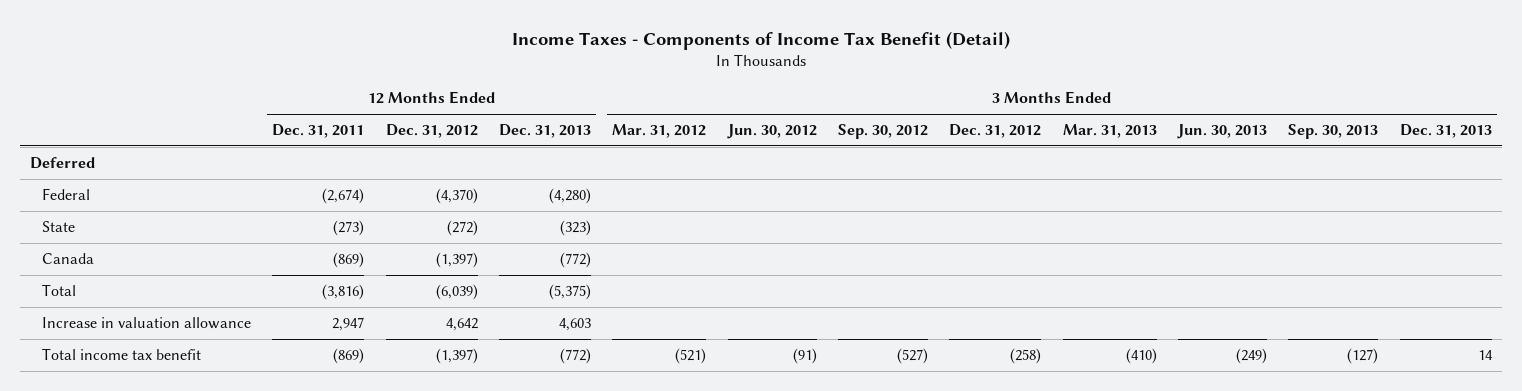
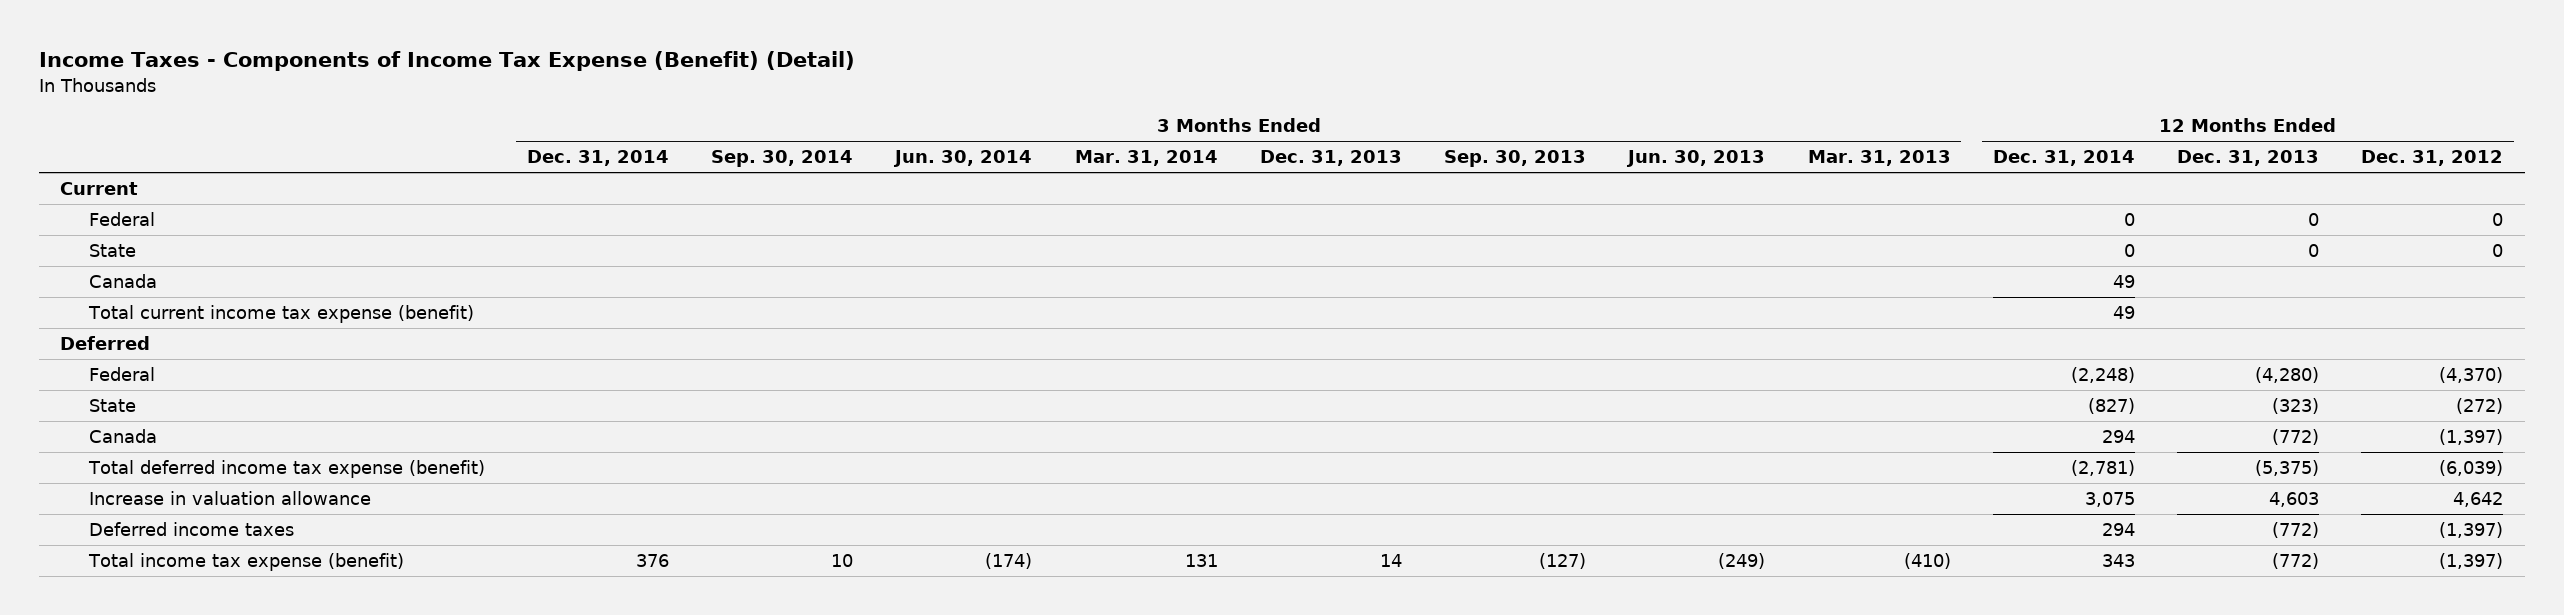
- Income Taxes - Components of Income Tax Benefit (Detail)
+ Income Taxes - Components of Income Tax Expense (Benefit) (Detail)
- | 12 Months Ended Dec. 31, 2011 | 12 Months Ended Dec. 31, 2012 | 12 Months Ended Dec. 31, 2013 | 3 Months Ended Mar. 31, 2012 | 3 Months Ended Jun. 30, 2012 | 3 Months Ended Sep. 30, 2012 | 3 Months Ended Dec. 31, 2012 | 3 Months Ended Mar. 31, 2013 | 3 Months Ended Jun. 30, 2013 | 3 Months Ended Sep. 30, 2013 | 3 Months Ended Dec. 31, 2013
+ | 3 Months Ended Dec. 31, 2014 | 3 Months Ended Sep. 30, 2014 | 3 Months Ended Jun. 30, 2014 | 3 Months Ended Mar. 31, 2014 | 3 Months Ended Dec. 31, 2013 | 3 Months Ended Sep. 30, 2013 | 3 Months Ended Jun. 30, 2013 | 3 Months Ended Mar. 31, 2013 | 12 Months Ended Dec. 31, 2014 | 12 Months Ended Dec. 31, 2013 | 12 Months Ended Dec. 31, 2012
+ Current
+ Federal | | | | | | | | | 0 | 0 | 0
+ State | | | | | | | | | 0 | 0 | 0
+ Canada | | | | | | | | | 49 | |
+ Total current income tax expense (benefit) | | | | | | | | | 49 | |
- Total | (3,816) | (6,039) | (5,375) | | | | | | | |
+ Total deferred income tax expense (benefit) | | | | | | | | | (2,781) | (5,375) | (6,039)
- Total income tax benefit | (869) | (1,397) | (772) | (521) | (91) | (527) | (258) | (410) | (249) | (127) | 14
+ Deferred income taxes | | | | | | | | | 294 | (772) | (1,397)
+ Total income tax expense (benefit) | 376 | 10 | (174) | 131 | 14 | (127) | (249) | (410) | 343 | (772) | (1,397)

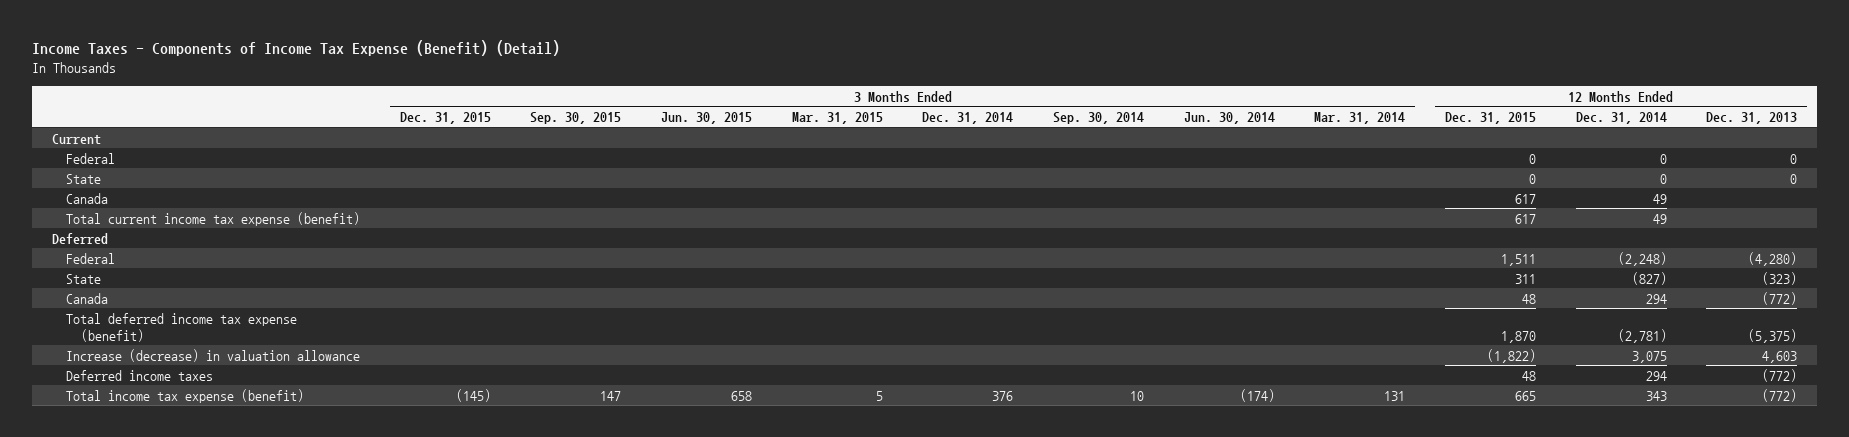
- | 3 Months Ended Dec. 31, 2014 | 3 Months Ended Sep. 30, 2014 | 3 Months Ended Jun. 30, 2014 | 3 Months Ended Mar. 31, 2014 | 3 Months Ended Dec. 31, 2013 | 3 Months Ended Sep. 30, 2013 | 3 Months Ended Jun. 30, 2013 | 3 Months Ended Mar. 31, 2013 | 12 Months Ended Dec. 31, 2014 | 12 Months Ended Dec. 31, 2013 | 12 Months Ended Dec. 31, 2012
+ | 3 Months Ended Dec. 31, 2015 | 3 Months Ended Sep. 30, 2015 | 3 Months Ended Jun. 30, 2015 | 3 Months Ended Mar. 31, 2015 | 3 Months Ended Dec. 31, 2014 | 3 Months Ended Sep. 30, 2014 | 3 Months Ended Jun. 30, 2014 | 3 Months Ended Mar. 31, 2014 | 12 Months Ended Dec. 31, 2015 | 12 Months Ended Dec. 31, 2014 | 12 Months Ended Dec. 31, 2013
- Increase in valuation allowance | | | | | | | | | 3,075 | 4,603 | 4,642
+ Increase (decrease) in valuation allowance | | | | | | | | | (1,822) | 3,075 | 4,603

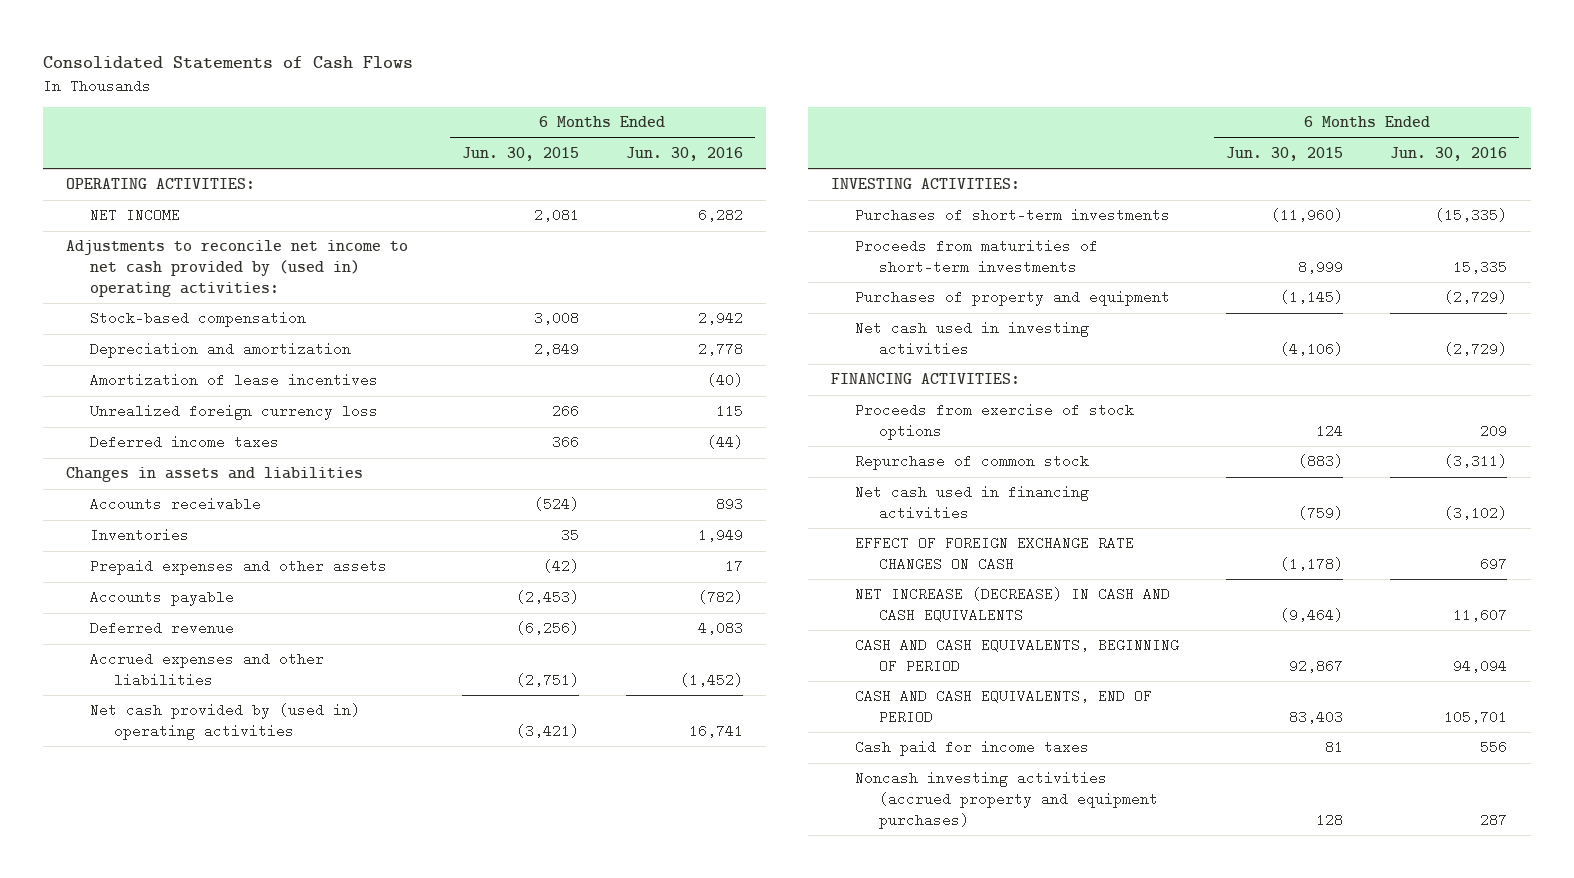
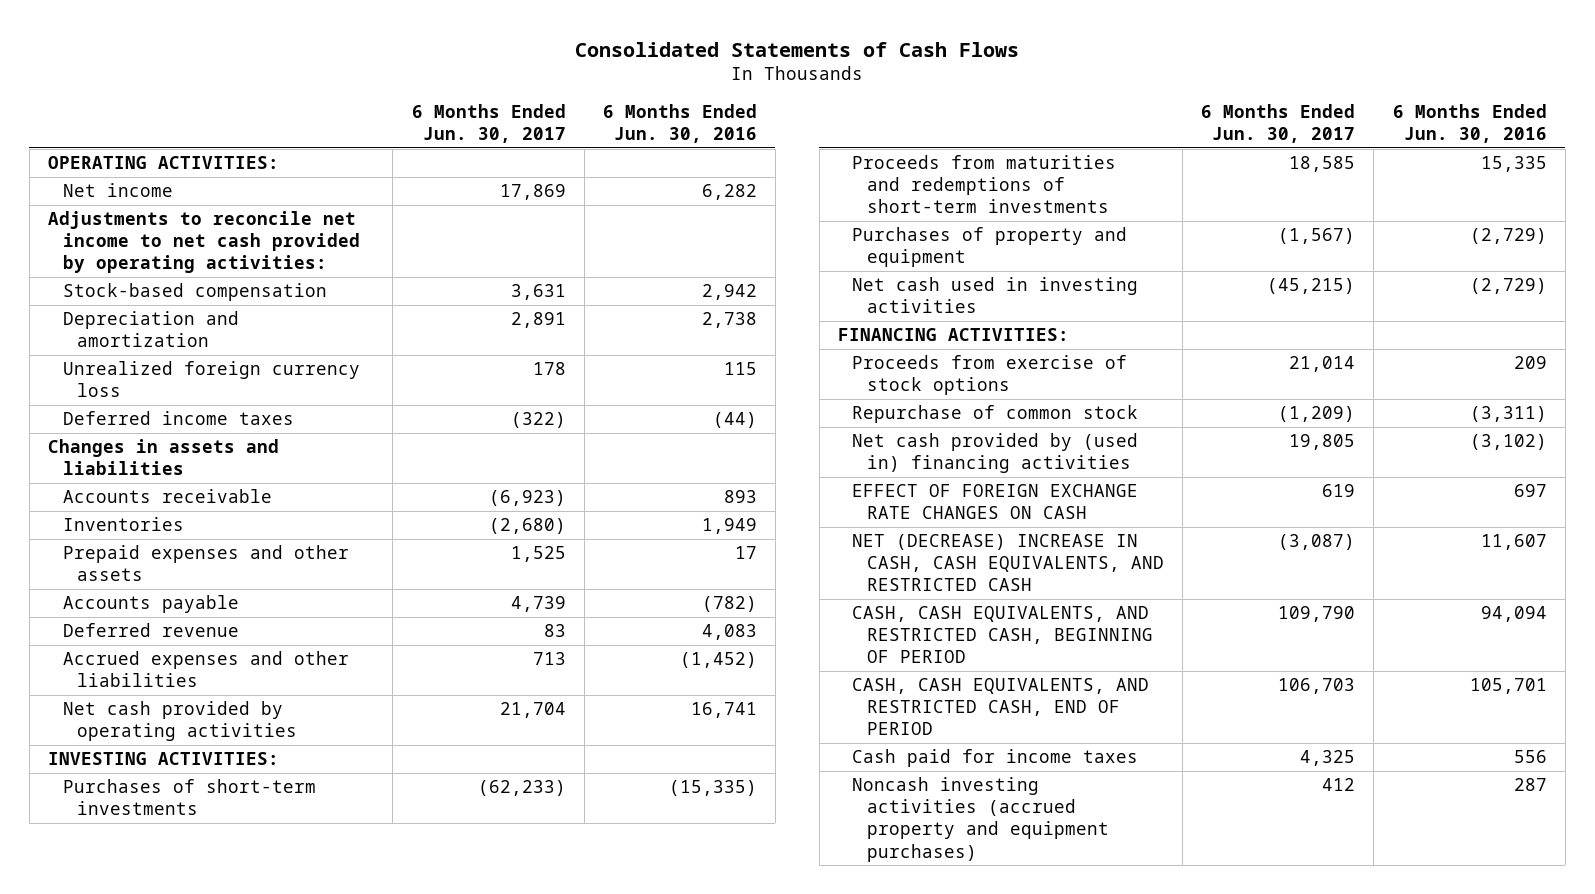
- | 6 Months Ended Jun. 30, 2015 | 6 Months Ended Jun. 30, 2016
+ | 6 Months Ended Jun. 30, 2017 | 6 Months Ended Jun. 30, 2016
- NET INCOME | 2,081 | 6,282
- Adjustments to reconcile net income to net cash provided by (used in) operating activities:
+ Net income | 17,869 | 6,282
+ Adjustments to reconcile net income to net cash provided by operating activities:
- Depreciation and amortization | 2,849 | 2,778
- Amortization of lease incentives | | (40)
+ Depreciation and amortization | 2,891 | 2,738
- Net cash provided by (used in) operating activities | (3,421) | 16,741
+ Net cash provided by operating activities | 21,704 | 16,741
- Proceeds from maturities of short-term investments | 8,999 | 15,335
+ Proceeds from maturities and redemptions of short-term investments | 18,585 | 15,335
- Net cash used in financing activities | (759) | (3,102)
+ Net cash provided by (used in) financing activities | 19,805 | (3,102)
- NET INCREASE (DECREASE) IN CASH AND CASH EQUIVALENTS | (9,464) | 11,607
- CASH AND CASH EQUIVALENTS, BEGINNING OF PERIOD | 92,867 | 94,094
- CASH AND CASH EQUIVALENTS, END OF PERIOD | 83,403 | 105,701
+ NET (DECREASE) INCREASE IN CASH, CASH EQUIVALENTS, AND RESTRICTED CASH | (3,087) | 11,607
+ CASH, CASH EQUIVALENTS, AND RESTRICTED CASH, BEGINNING OF PERIOD | 109,790 | 94,094
+ CASH, CASH EQUIVALENTS, AND RESTRICTED CASH, END OF PERIOD | 106,703 | 105,701

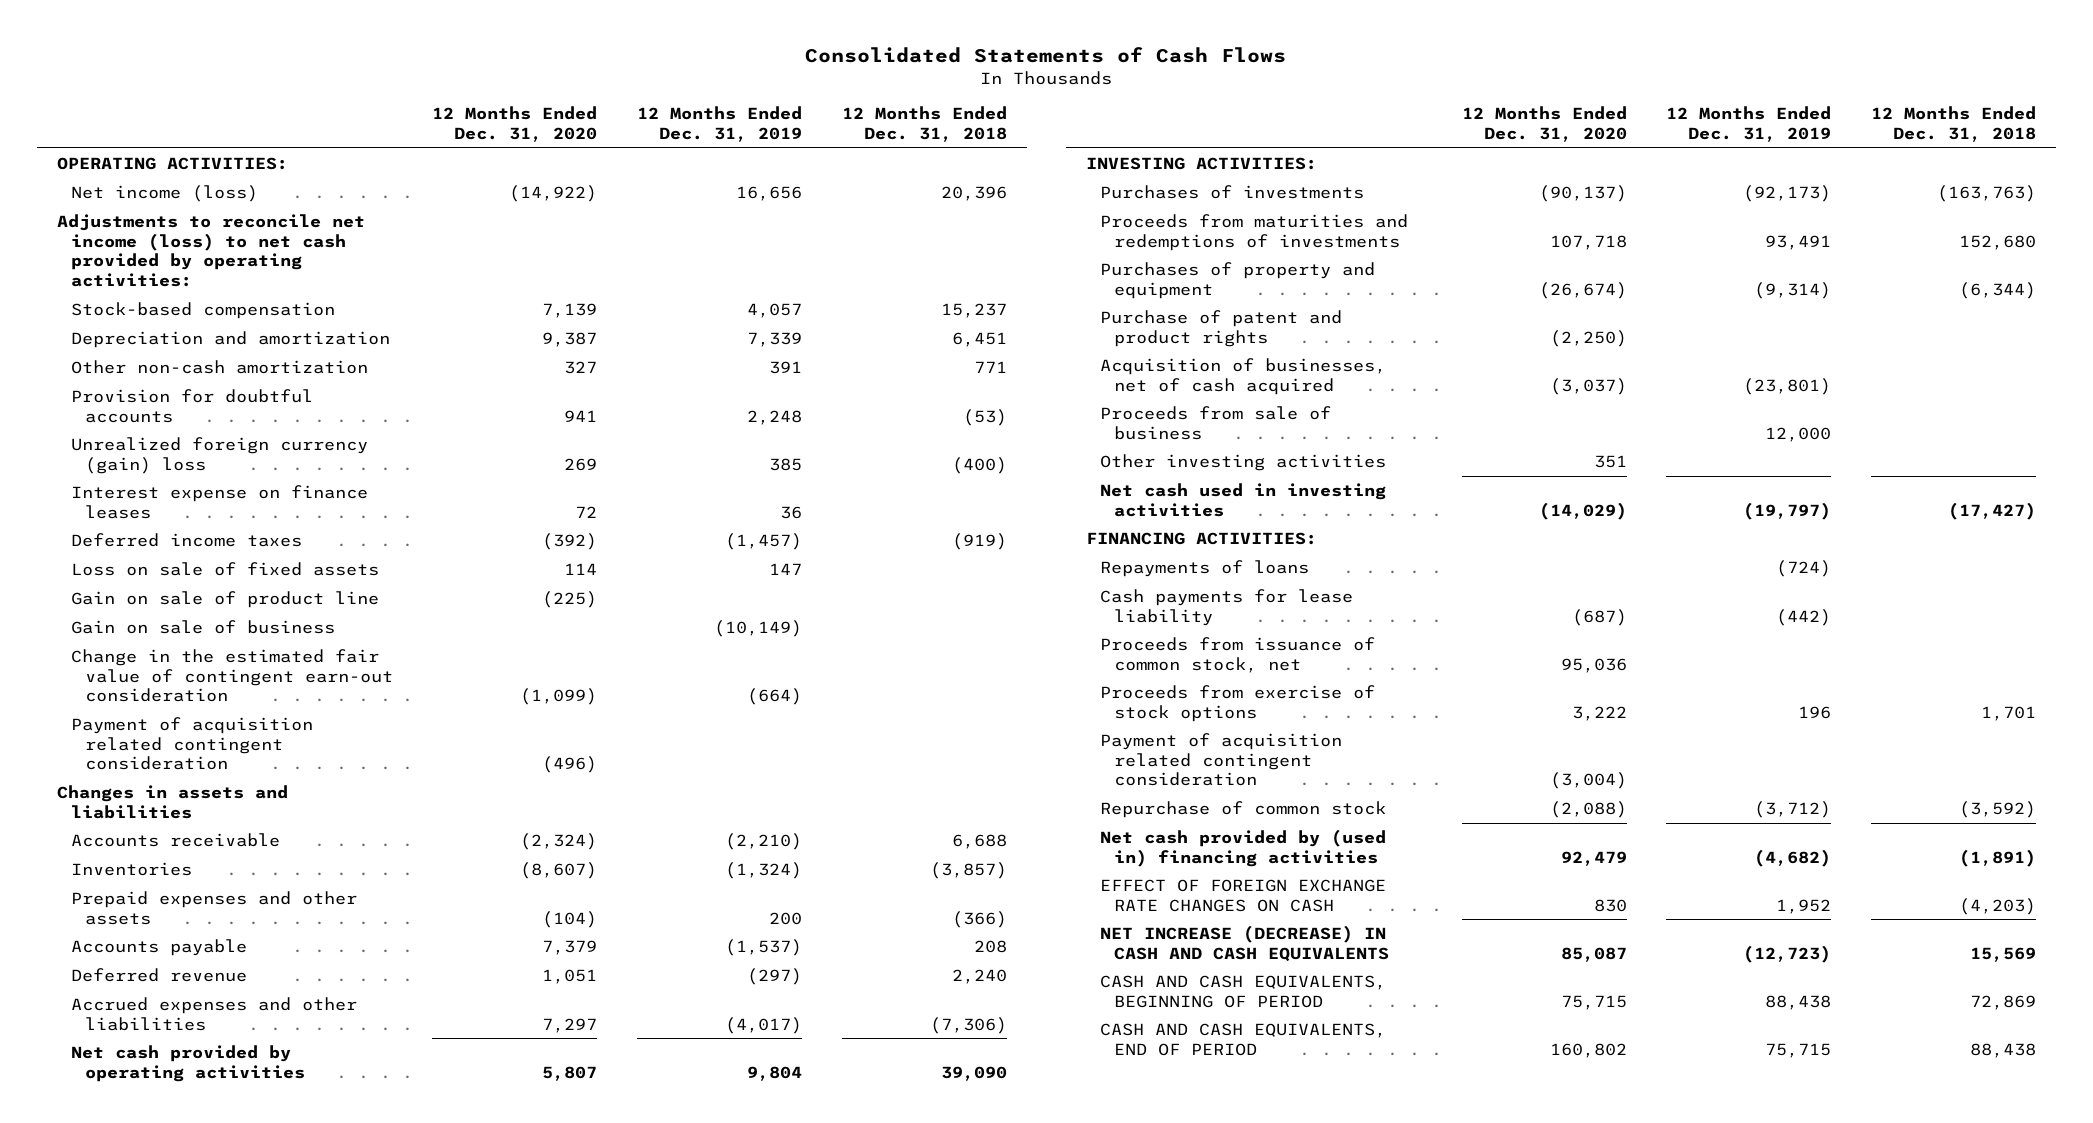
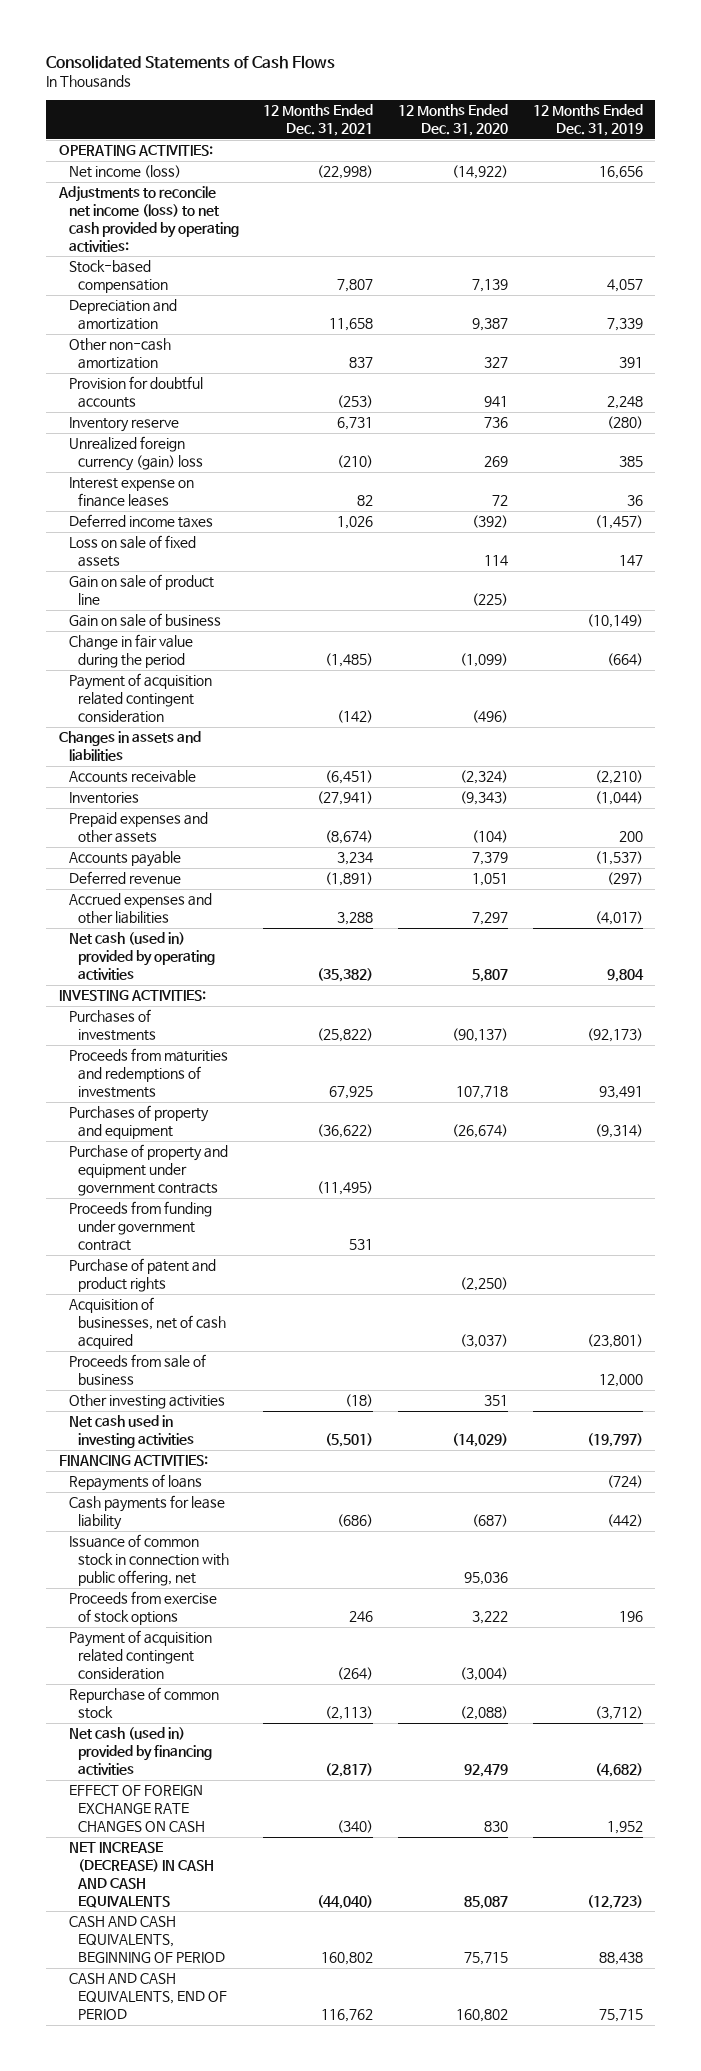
- | 12 Months Ended Dec. 31, 2020 | 12 Months Ended Dec. 31, 2019 | 12 Months Ended Dec. 31, 2018
+ | 12 Months Ended Dec. 31, 2021 | 12 Months Ended Dec. 31, 2020 | 12 Months Ended Dec. 31, 2019
+ Inventory reserve | 6,731 | 736 | (280)
- Change in the estimated fair value of contingent earn-out consideration | (1,099) | (664) |
+ Change in fair value during the period | (1,485) | (1,099) | (664)
- Inventories | (8,607) | (1,324) | (3,857)
+ Inventories | (27,941) | (9,343) | (1,044)
- Net cash provided by operating activities | 5,807 | 9,804 | 39,090
+ Net cash (used in) provided by operating activities | (35,382) | 5,807 | 9,804
+ Purchase of property and equipment under government contracts | (11,495) | |
+ Proceeds from funding under government contract | 531 | |
- Proceeds from issuance of common stock, net | 95,036 | |
+ Issuance of common stock in connection with public offering, net | | 95,036 |
- Net cash provided by (used in) financing activities | 92,479 | (4,682) | (1,891)
+ Net cash (used in) provided by financing activities | (2,817) | 92,479 | (4,682)

